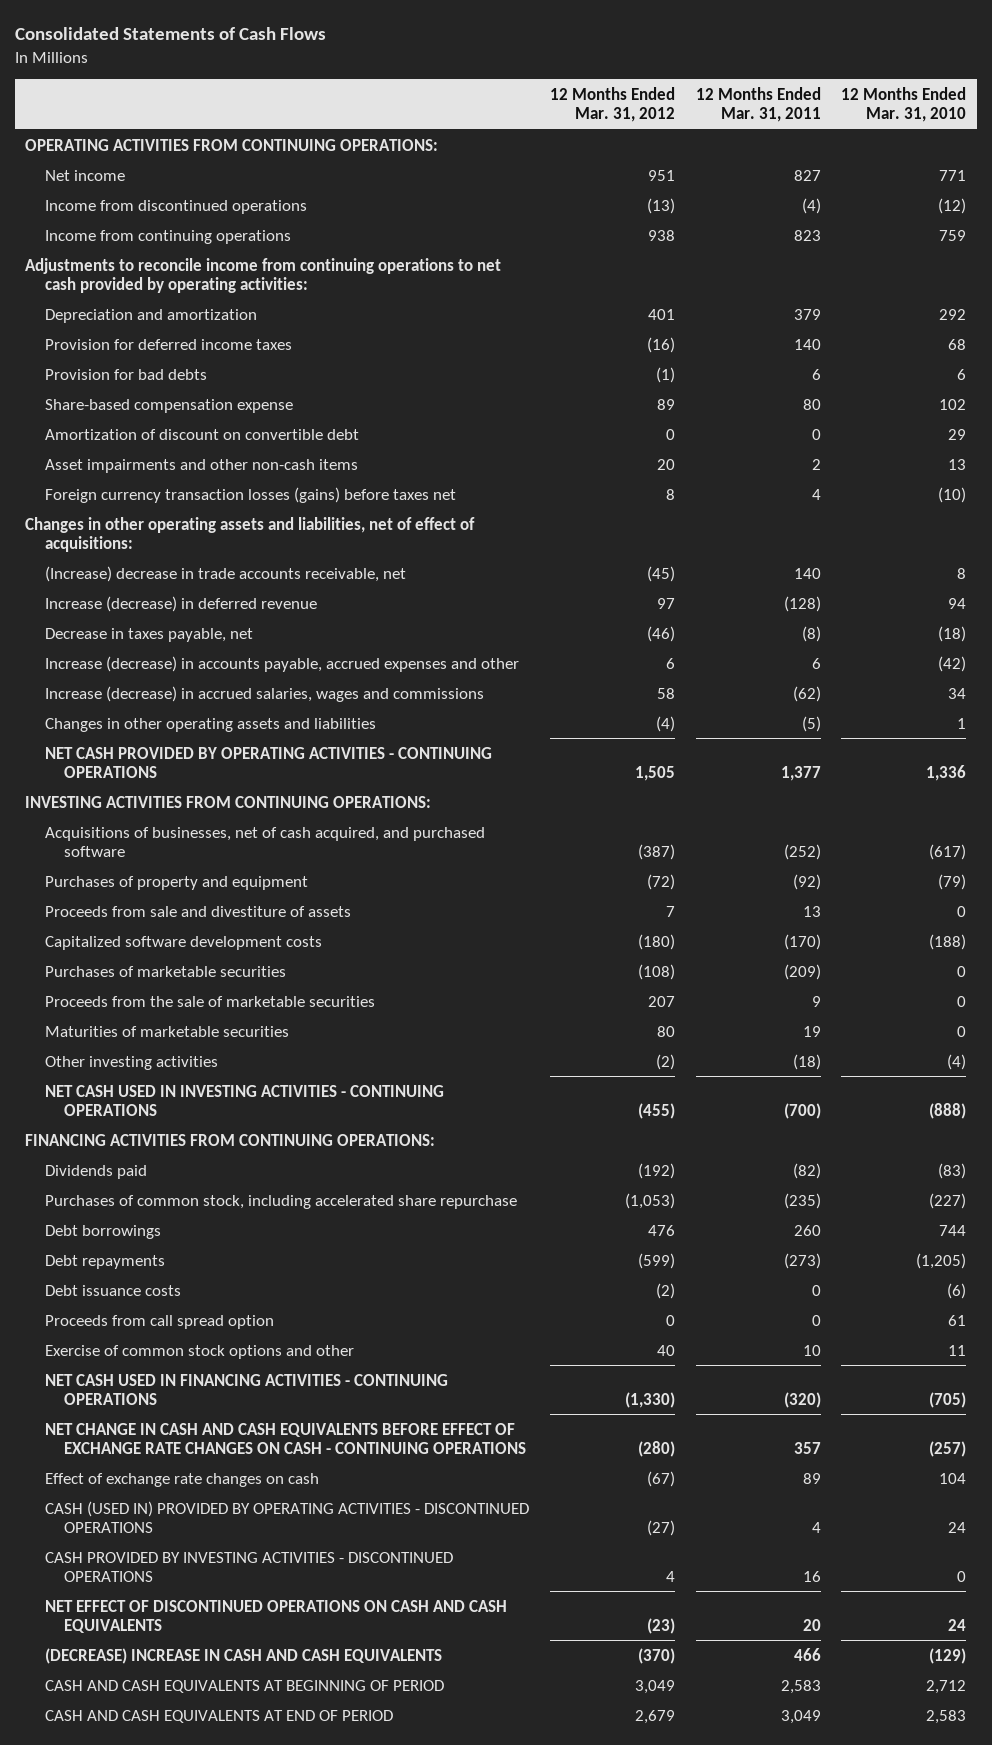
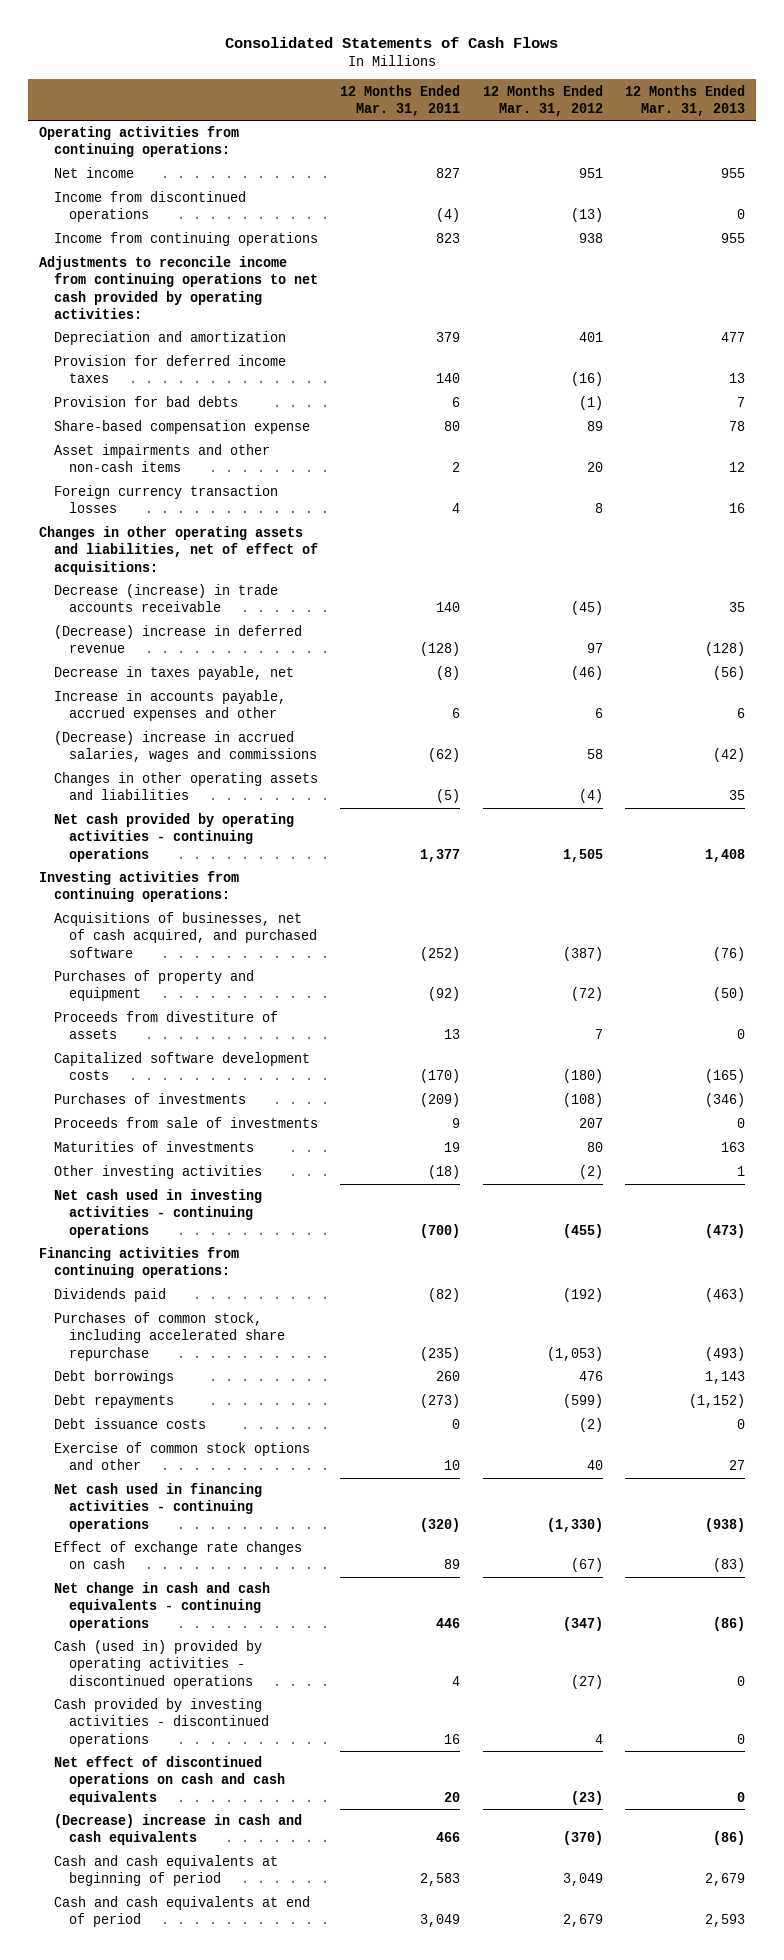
- | 12 Months Ended Mar. 31, 2012 | 12 Months Ended Mar. 31, 2011 | 12 Months Ended Mar. 31, 2010
+ | 12 Months Ended Mar. 31, 2011 | 12 Months Ended Mar. 31, 2012 | 12 Months Ended Mar. 31, 2013
- OPERATING ACTIVITIES FROM CONTINUING OPERATIONS:
+ Operating activities from continuing operations:
- Amortization of discount on convertible debt | 0 | 0 | 29
- Foreign currency transaction losses (gains) before taxes net | 8 | 4 | (10)
+ Foreign currency transaction losses | 4 | 8 | 16
- (Increase) decrease in trade accounts receivable, net | (45) | 140 | 8
- Increase (decrease) in deferred revenue | 97 | (128) | 94
+ Decrease (increase) in trade accounts receivable | 140 | (45) | 35
+ (Decrease) increase in deferred revenue | (128) | 97 | (128)
- Increase (decrease) in accounts payable, accrued expenses and other | 6 | 6 | (42)
- Increase (decrease) in accrued salaries, wages and commissions | 58 | (62) | 34
+ Increase in accounts payable, accrued expenses and other | 6 | 6 | 6
+ (Decrease) increase in accrued salaries, wages and commissions | (62) | 58 | (42)
- NET CASH PROVIDED BY OPERATING ACTIVITIES - CONTINUING OPERATIONS | 1,505 | 1,377 | 1,336
- INVESTING ACTIVITIES FROM CONTINUING OPERATIONS:
+ Net cash provided by operating activities - continuing operations | 1,377 | 1,505 | 1,408
+ Investing activities from continuing operations:
- Proceeds from sale and divestiture of assets | 7 | 13 | 0
+ Proceeds from divestiture of assets | 13 | 7 | 0
- Purchases of marketable securities | (108) | (209) | 0
- Proceeds from the sale of marketable securities | 207 | 9 | 0
- Maturities of marketable securities | 80 | 19 | 0
+ Purchases of investments | (209) | (108) | (346)
+ Proceeds from sale of investments | 9 | 207 | 0
+ Maturities of investments | 19 | 80 | 163
- NET CASH USED IN INVESTING ACTIVITIES - CONTINUING OPERATIONS | (455) | (700) | (888)
- FINANCING ACTIVITIES FROM CONTINUING OPERATIONS:
+ Net cash used in investing activities - continuing operations | (700) | (455) | (473)
+ Financing activities from continuing operations:
- Proceeds from call spread option | 0 | 0 | 61
- NET CASH USED IN FINANCING ACTIVITIES - CONTINUING OPERATIONS | (1,330) | (320) | (705)
- NET CHANGE IN CASH AND CASH EQUIVALENTS BEFORE EFFECT OF EXCHANGE RATE CHANGES ON CASH - CONTINUING OPERATIONS | (280) | 357 | (257)
+ Net cash used in financing activities - continuing operations | (320) | (1,330) | (938)
- CASH (USED IN) PROVIDED BY OPERATING ACTIVITIES - DISCONTINUED OPERATIONS | (27) | 4 | 24
- CASH PROVIDED BY INVESTING ACTIVITIES - DISCONTINUED OPERATIONS | 4 | 16 | 0
- NET EFFECT OF DISCONTINUED OPERATIONS ON CASH AND CASH EQUIVALENTS | (23) | 20 | 24
- (DECREASE) INCREASE IN CASH AND CASH EQUIVALENTS | (370) | 466 | (129)
- CASH AND CASH EQUIVALENTS AT BEGINNING OF PERIOD | 3,049 | 2,583 | 2,712
- CASH AND CASH EQUIVALENTS AT END OF PERIOD | 2,679 | 3,049 | 2,583
+ Net change in cash and cash equivalents - continuing operations | 446 | (347) | (86)
+ Cash (used in) provided by operating activities - discontinued operations | 4 | (27) | 0
+ Cash provided by investing activities - discontinued operations | 16 | 4 | 0
+ Net effect of discontinued operations on cash and cash equivalents | 20 | (23) | 0
+ (Decrease) increase in cash and cash equivalents | 466 | (370) | (86)
+ Cash and cash equivalents at beginning of period | 2,583 | 3,049 | 2,679
+ Cash and cash equivalents at end of period | 3,049 | 2,679 | 2,593

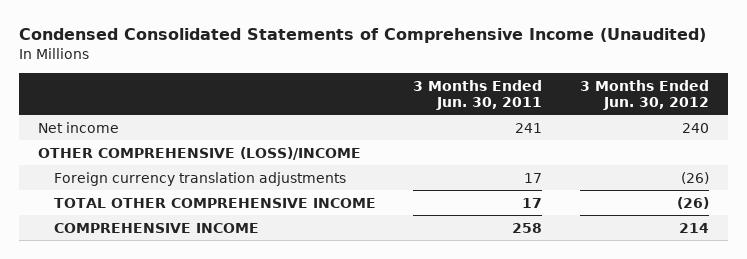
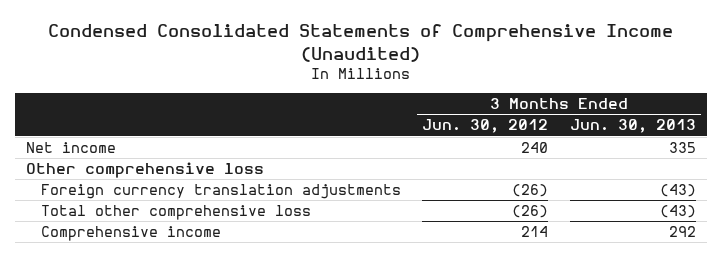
- | 3 Months Ended Jun. 30, 2011 | 3 Months Ended Jun. 30, 2012
+ | 3 Months Ended Jun. 30, 2012 | 3 Months Ended Jun. 30, 2013
- OTHER COMPREHENSIVE (LOSS)/INCOME
+ Other comprehensive loss
- TOTAL OTHER COMPREHENSIVE INCOME | 17 | (26)
- COMPREHENSIVE INCOME | 258 | 214
+ Total other comprehensive loss | (26) | (43)
+ Comprehensive income | 214 | 292

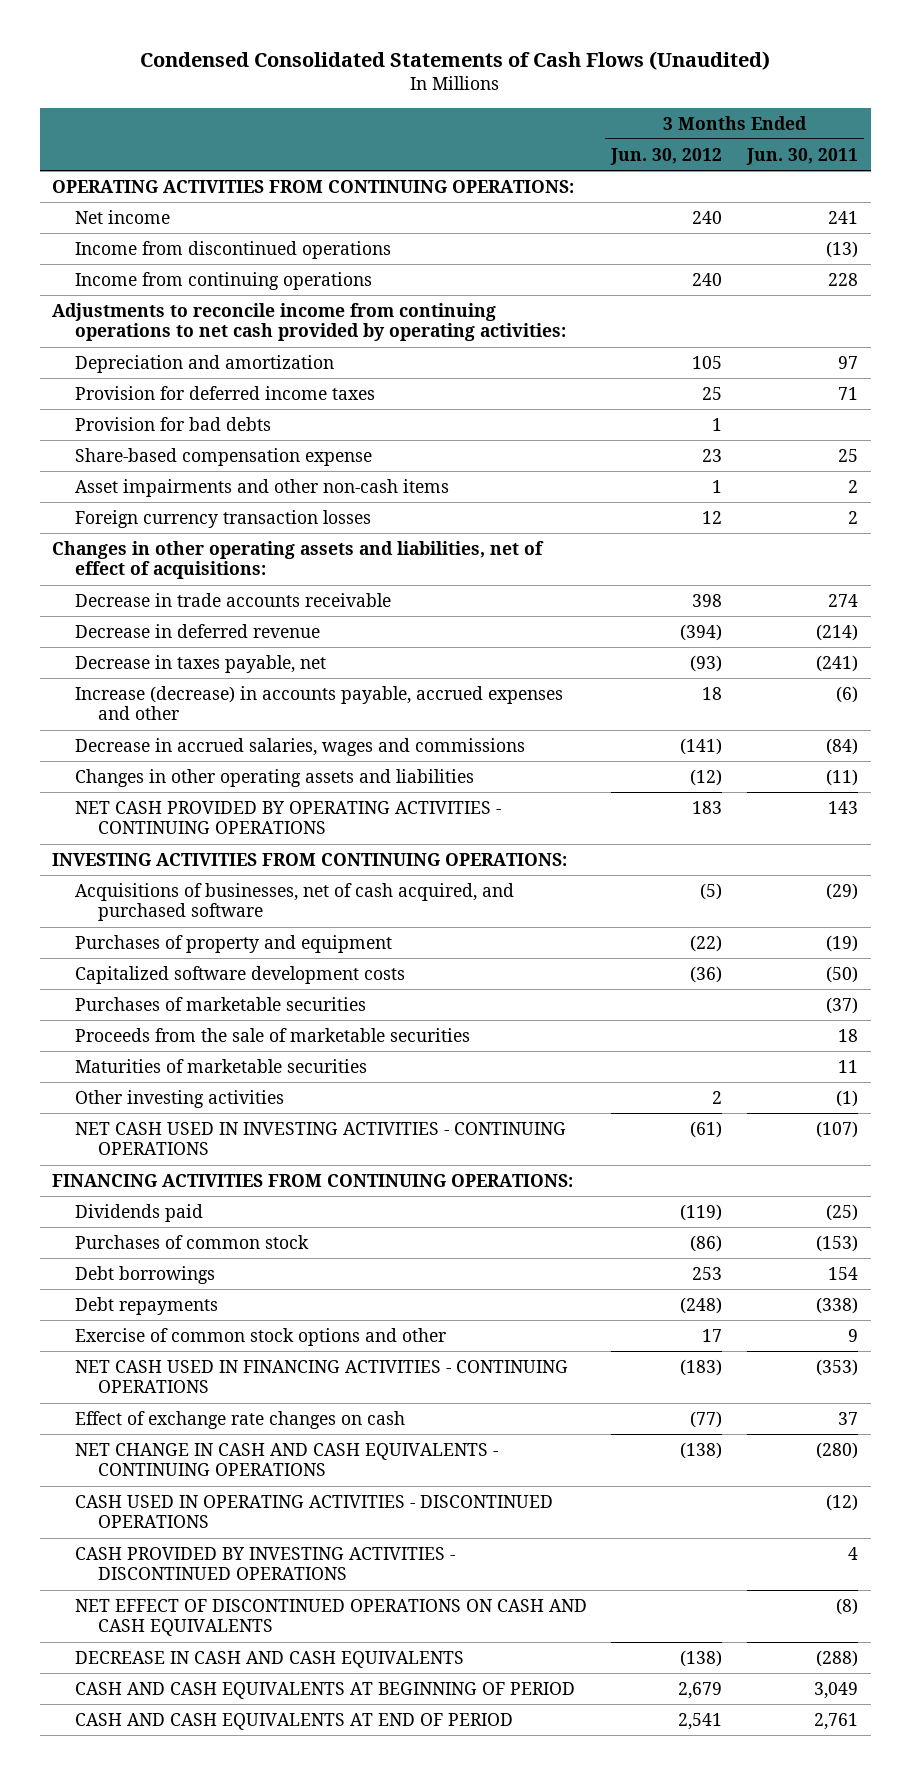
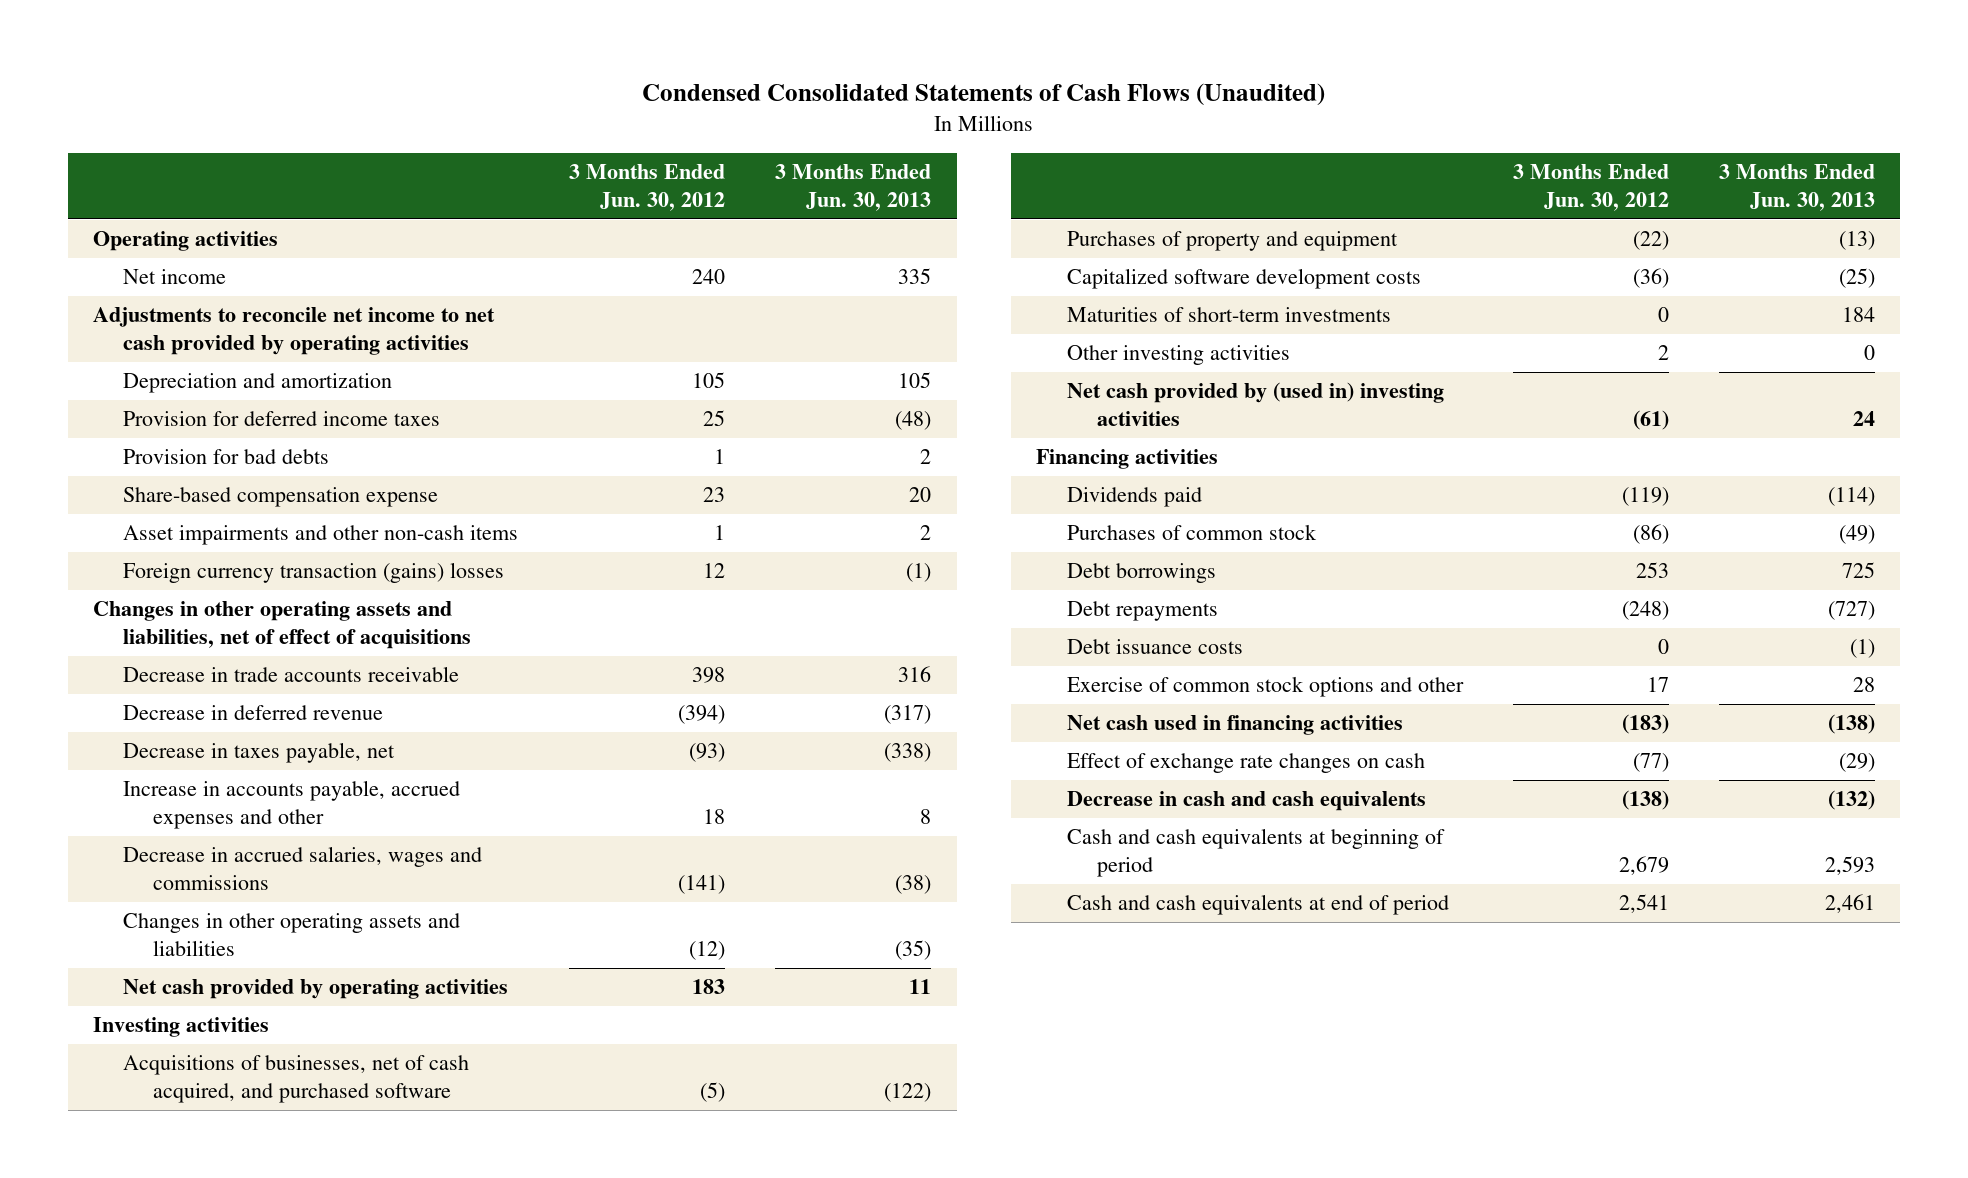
- | 3 Months Ended Jun. 30, 2012 | 3 Months Ended Jun. 30, 2011
+ | 3 Months Ended Jun. 30, 2012 | 3 Months Ended Jun. 30, 2013
- OPERATING ACTIVITIES FROM CONTINUING OPERATIONS:
+ Operating activities
- Income from discontinued operations | | (13)
- Income from continuing operations | 240 | 228
- Adjustments to reconcile income from continuing operations to net cash provided by operating activities:
+ Adjustments to reconcile net income to net cash provided by operating activities
- Foreign currency transaction losses | 12 | 2
- Changes in other operating assets and liabilities, net of effect of acquisitions:
+ Foreign currency transaction (gains) losses | 12 | (1)
+ Changes in other operating assets and liabilities, net of effect of acquisitions
- Increase (decrease) in accounts payable, accrued expenses and other | 18 | (6)
+ Increase in accounts payable, accrued expenses and other | 18 | 8
- NET CASH PROVIDED BY OPERATING ACTIVITIES - CONTINUING OPERATIONS | 183 | 143
- INVESTING ACTIVITIES FROM CONTINUING OPERATIONS:
+ Net cash provided by operating activities | 183 | 11
+ Investing activities
- Purchases of marketable securities | | (37)
- Proceeds from the sale of marketable securities | | 18
- Maturities of marketable securities | | 11
+ Maturities of short-term investments | 0 | 184
- NET CASH USED IN INVESTING ACTIVITIES - CONTINUING OPERATIONS | (61) | (107)
- FINANCING ACTIVITIES FROM CONTINUING OPERATIONS:
+ Net cash provided by (used in) investing activities | (61) | 24
+ Financing activities
+ Debt issuance costs | 0 | (1)
- NET CASH USED IN FINANCING ACTIVITIES - CONTINUING OPERATIONS | (183) | (353)
+ Net cash used in financing activities | (183) | (138)
- NET CHANGE IN CASH AND CASH EQUIVALENTS - CONTINUING OPERATIONS | (138) | (280)
- CASH USED IN OPERATING ACTIVITIES - DISCONTINUED OPERATIONS | | (12)
- CASH PROVIDED BY INVESTING ACTIVITIES - DISCONTINUED OPERATIONS | | 4
- NET EFFECT OF DISCONTINUED OPERATIONS ON CASH AND CASH EQUIVALENTS | | (8)
- DECREASE IN CASH AND CASH EQUIVALENTS | (138) | (288)
- CASH AND CASH EQUIVALENTS AT BEGINNING OF PERIOD | 2,679 | 3,049
- CASH AND CASH EQUIVALENTS AT END OF PERIOD | 2,541 | 2,761
+ Decrease in cash and cash equivalents | (138) | (132)
+ Cash and cash equivalents at beginning of period | 2,679 | 2,593
+ Cash and cash equivalents at end of period | 2,541 | 2,461

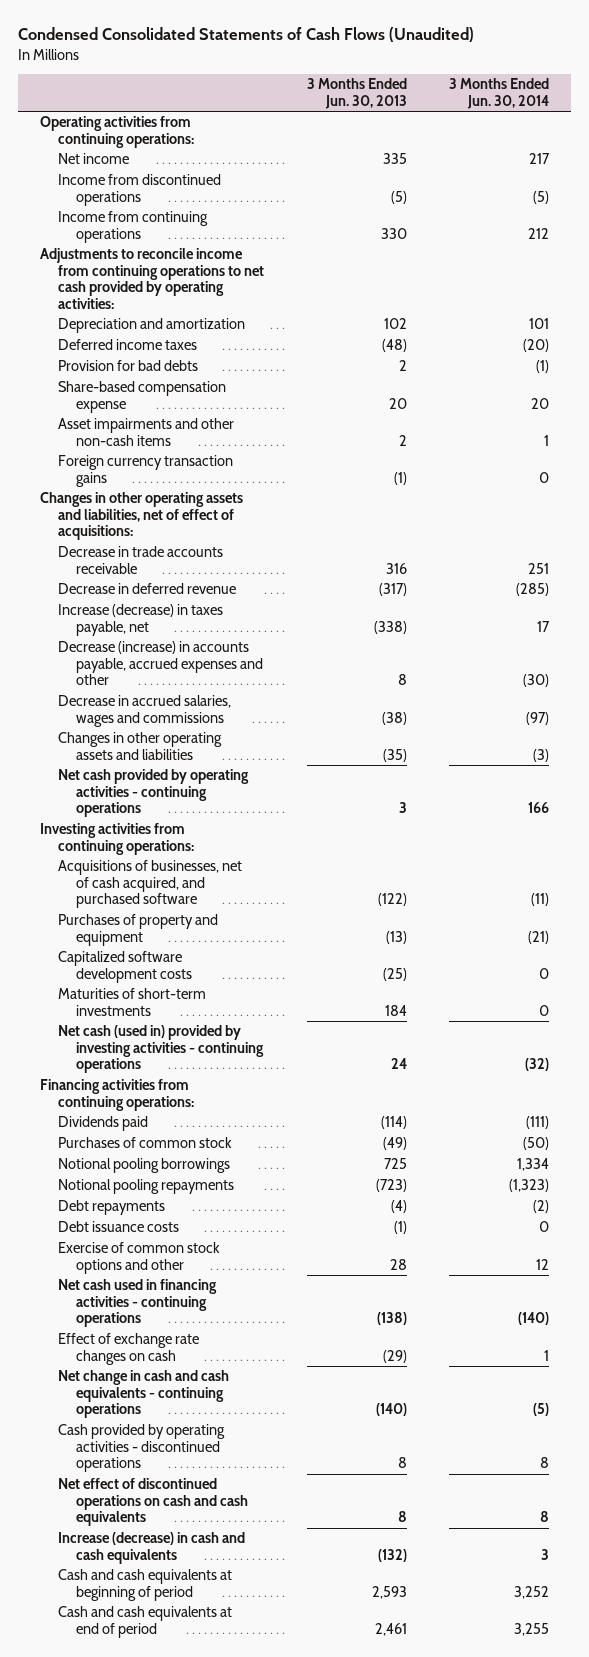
- | 3 Months Ended Jun. 30, 2012 | 3 Months Ended Jun. 30, 2013
+ | 3 Months Ended Jun. 30, 2013 | 3 Months Ended Jun. 30, 2014
- Operating activities
+ Operating activities from continuing operations:
- Adjustments to reconcile net income to net cash provided by operating activities
- Depreciation and amortization | 105 | 105
- Provision for deferred income taxes | 25 | (48)
+ Income from discontinued operations | (5) | (5)
+ Income from continuing operations | 330 | 212
+ Adjustments to reconcile income from continuing operations to net cash provided by operating activities:
+ Depreciation and amortization | 102 | 101
+ Deferred income taxes | (48) | (20)
- Foreign currency transaction (gains) losses | 12 | (1)
- Changes in other operating assets and liabilities, net of effect of acquisitions
+ Foreign currency transaction gains | (1) | 0
+ Changes in other operating assets and liabilities, net of effect of acquisitions:
- Decrease in taxes payable, net | (93) | (338)
- Increase in accounts payable, accrued expenses and other | 18 | 8
+ Increase (decrease) in taxes payable, net | (338) | 17
+ Decrease (increase) in accounts payable, accrued expenses and other | 8 | (30)
- Net cash provided by operating activities | 183 | 11
- Investing activities
+ Net cash provided by operating activities - continuing operations | 3 | 166
+ Investing activities from continuing operations:
- Other investing activities | 2 | 0
- Net cash provided by (used in) investing activities | (61) | 24
- Financing activities
+ Net cash (used in) provided by investing activities - continuing operations | 24 | (32)
+ Financing activities from continuing operations:
- Debt borrowings | 253 | 725
- Debt repayments | (248) | (727)
+ Notional pooling borrowings | 725 | 1,334
+ Notional pooling repayments | (723) | (1,323)
+ Debt repayments | (4) | (2)
- Net cash used in financing activities | (183) | (138)
+ Net cash used in financing activities - continuing operations | (138) | (140)
- Decrease in cash and cash equivalents | (138) | (132)
+ Net change in cash and cash equivalents - continuing operations | (140) | (5)
+ Cash provided by operating activities - discontinued operations | 8 | 8
+ Net effect of discontinued operations on cash and cash equivalents | 8 | 8
+ Increase (decrease) in cash and cash equivalents | (132) | 3

